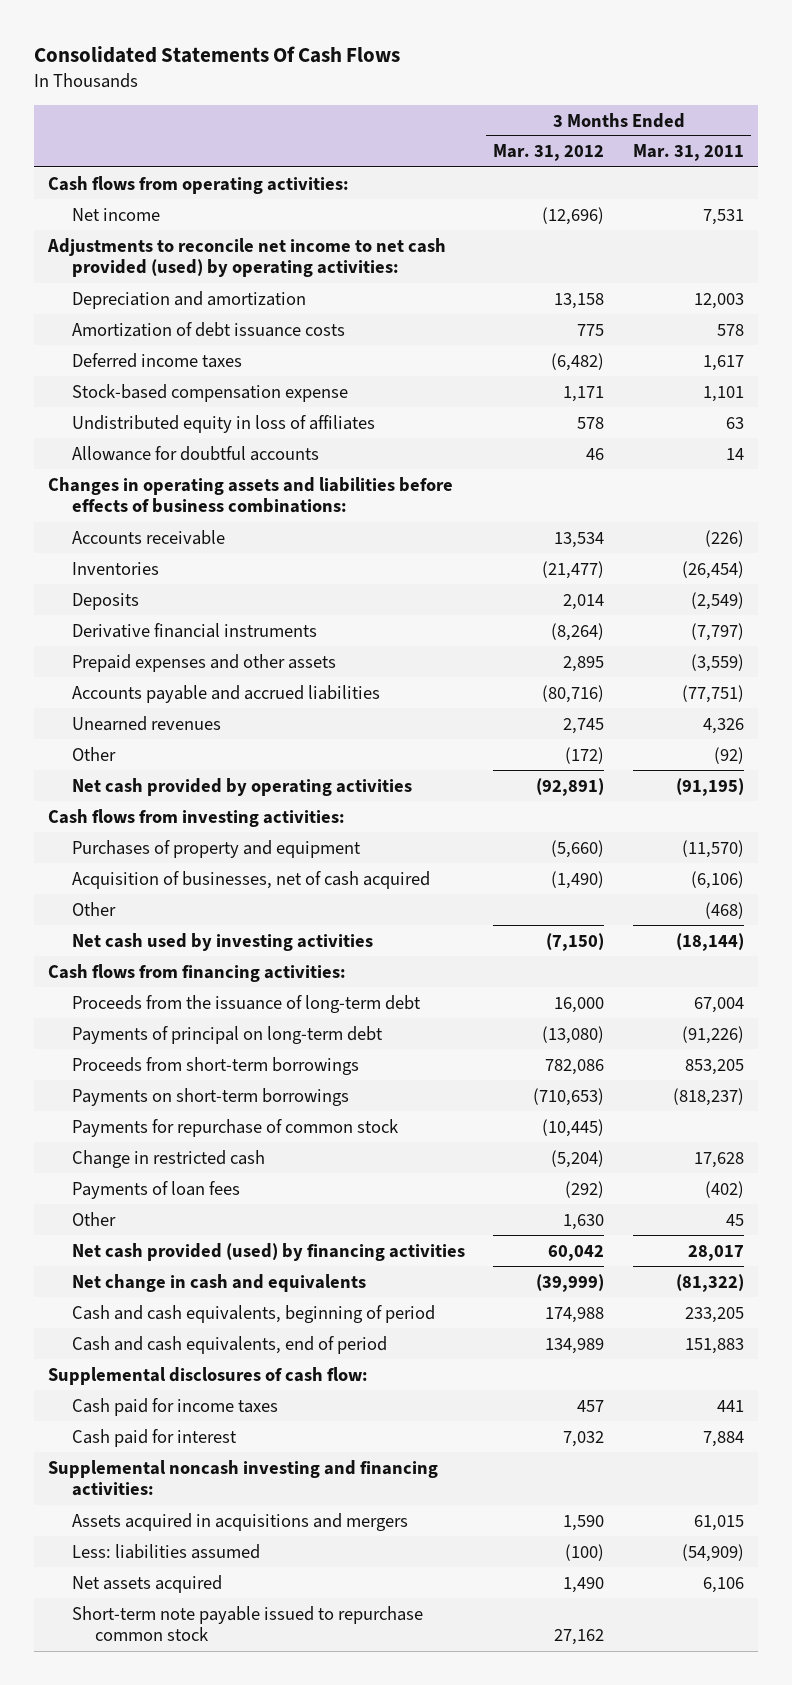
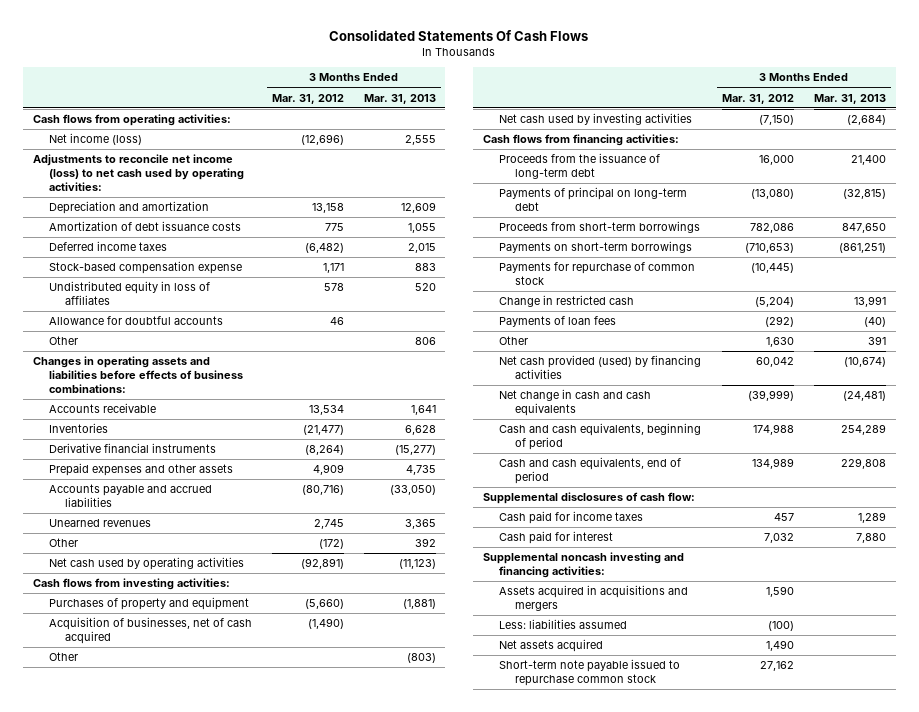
- | 3 Months Ended Mar. 31, 2012 | 3 Months Ended Mar. 31, 2011
+ | 3 Months Ended Mar. 31, 2012 | 3 Months Ended Mar. 31, 2013
- Net income | (12,696) | 7,531
- Adjustments to reconcile net income to net cash provided (used) by operating activities:
+ Net income (loss) | (12,696) | 2,555
+ Adjustments to reconcile net income (loss) to net cash used by operating activities:
+ Other | | 806
- Deposits | 2,014 | (2,549)
- Prepaid expenses and other assets | 2,895 | (3,559)
+ Prepaid expenses and other assets | 4,909 | 4,735
- Net cash provided by operating activities | (92,891) | (91,195)
+ Net cash used by operating activities | (92,891) | (11,123)
- Net change in cash and equivalents | (39,999) | (81,322)
+ Net change in cash and cash equivalents | (39,999) | (24,481)

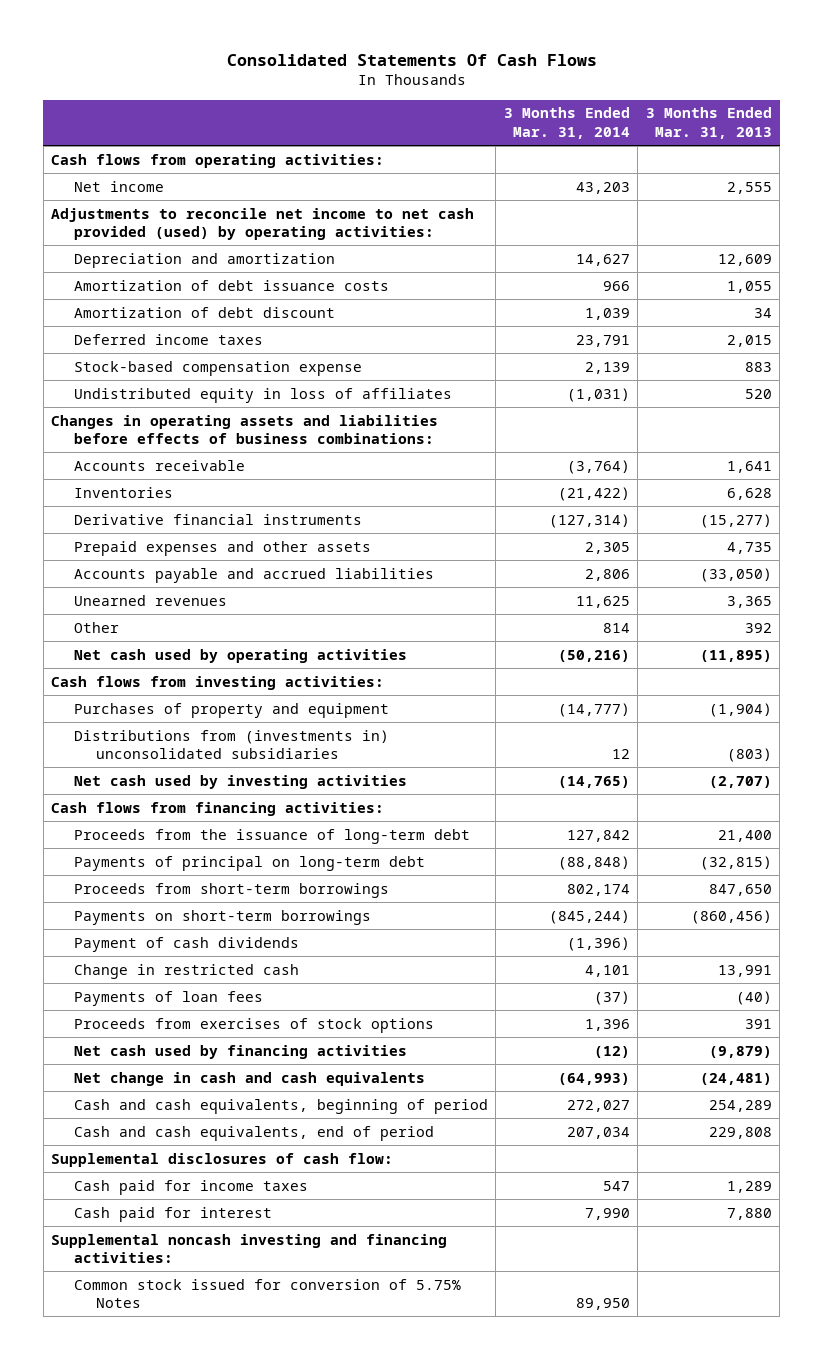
- | 3 Months Ended Mar. 31, 2012 | 3 Months Ended Mar. 31, 2013
+ | 3 Months Ended Mar. 31, 2014 | 3 Months Ended Mar. 31, 2013
- Net income (loss) | (12,696) | 2,555
- Adjustments to reconcile net income (loss) to net cash used by operating activities:
+ Net income | 43,203 | 2,555
+ Adjustments to reconcile net income to net cash provided (used) by operating activities:
+ Amortization of debt discount | 1,039 | 34
- Allowance for doubtful accounts | 46 |
- Other | | 806
- Net cash used by operating activities | (92,891) | (11,123)
+ Net cash used by operating activities | (50,216) | (11,895)
- Purchases of property and equipment | (5,660) | (1,881)
- Acquisition of businesses, net of cash acquired | (1,490) |
- Other | | (803)
- Net cash used by investing activities | (7,150) | (2,684)
+ Purchases of property and equipment | (14,777) | (1,904)
+ Distributions from (investments in) unconsolidated subsidiaries | 12 | (803)
+ Net cash used by investing activities | (14,765) | (2,707)
- Payments on short-term borrowings | (710,653) | (861,251)
- Payments for repurchase of common stock | (10,445) |
+ Payments on short-term borrowings | (845,244) | (860,456)
+ Payment of cash dividends | (1,396) |
- Other | 1,630 | 391
- Net cash provided (used) by financing activities | 60,042 | (10,674)
+ Proceeds from exercises of stock options | 1,396 | 391
+ Net cash used by financing activities | (12) | (9,879)
- Assets acquired in acquisitions and mergers | 1,590 |
- Less: liabilities assumed | (100) |
- Net assets acquired | 1,490 |
- Short-term note payable issued to repurchase common stock | 27,162 |
+ Common stock issued for conversion of 5.75% Notes | 89,950 |

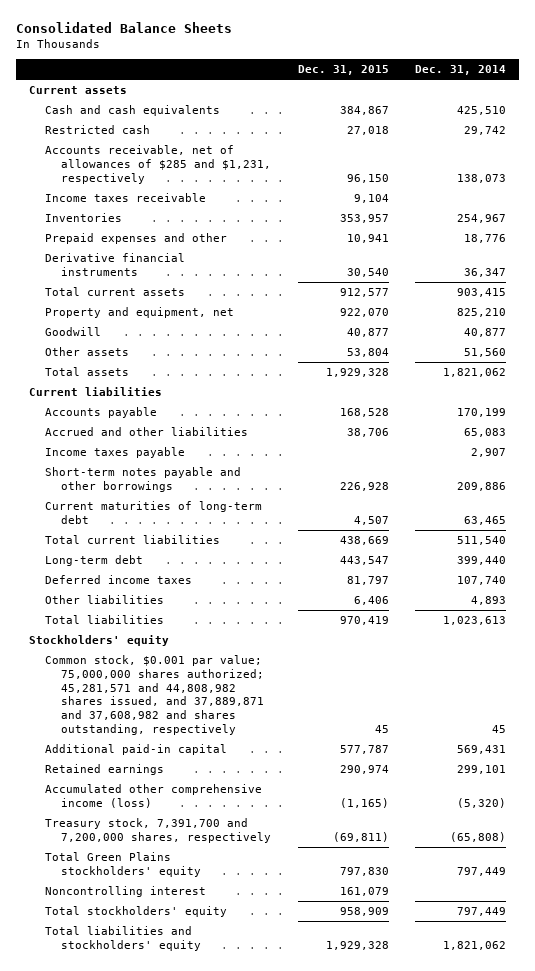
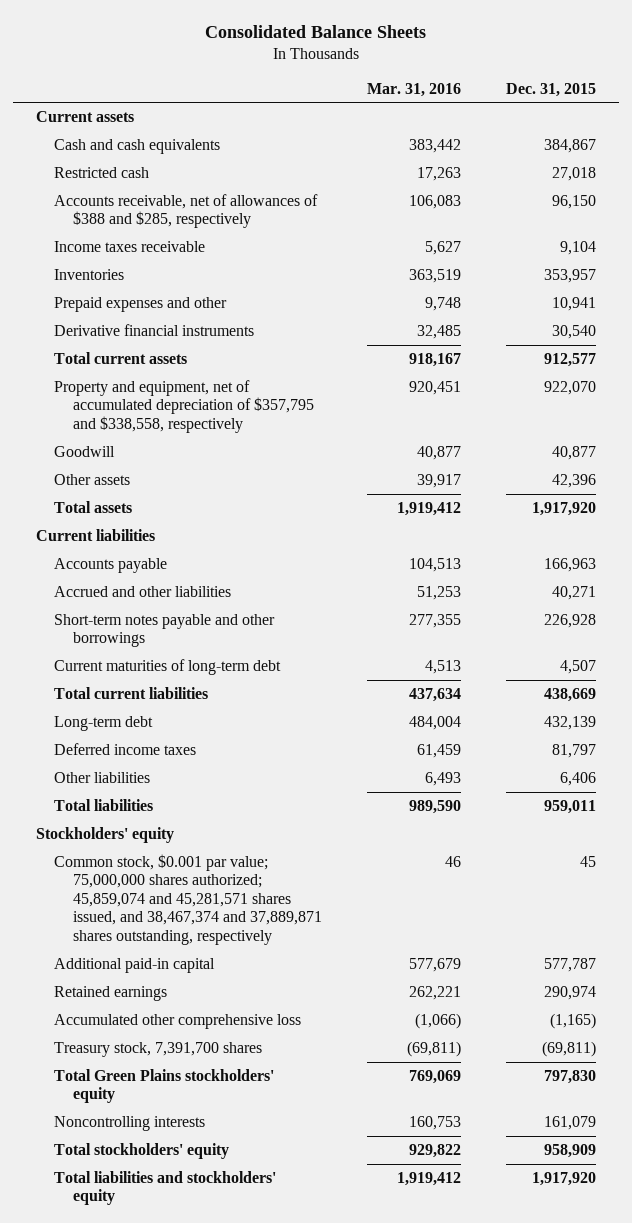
- | Dec. 31, 2015 | Dec. 31, 2014
+ | Mar. 31, 2016 | Dec. 31, 2015
- Accounts receivable, net of allowances of $285 and $1,231, respectively | 96,150 | 138,073
+ Accounts receivable, net of allowances of $388 and $285, respectively | 106,083 | 96,150
- Property and equipment, net | 922,070 | 825,210
+ Property and equipment, net of accumulated depreciation of $357,795 and $338,558, respectively | 920,451 | 922,070
- Other assets | 53,804 | 51,560
- Total assets | 1,929,328 | 1,821,062
+ Other assets | 39,917 | 42,396
+ Total assets | 1,919,412 | 1,917,920
- Accounts payable | 168,528 | 170,199
- Accrued and other liabilities | 38,706 | 65,083
- Income taxes payable | | 2,907
+ Accounts payable | 104,513 | 166,963
+ Accrued and other liabilities | 51,253 | 40,271
- Long-term debt | 443,547 | 399,440
+ Long-term debt | 484,004 | 432,139
- Total liabilities | 970,419 | 1,023,613
+ Total liabilities | 989,590 | 959,011
- Common stock, $0.001 par value; 75,000,000 shares authorized; 45,281,571 and 44,808,982 shares issued, and 37,889,871 and 37,608,982 and shares outstanding, respectively | 45 | 45
+ Common stock, $0.001 par value; 75,000,000 shares authorized; 45,859,074 and 45,281,571 shares issued, and 38,467,374 and 37,889,871 shares outstanding, respectively | 46 | 45
- Accumulated other comprehensive income (loss) | (1,165) | (5,320)
- Treasury stock, 7,391,700 and 7,200,000 shares, respectively | (69,811) | (65,808)
+ Accumulated other comprehensive loss | (1,066) | (1,165)
+ Treasury stock, 7,391,700 shares | (69,811) | (69,811)
- Noncontrolling interest | 161,079 |
+ Noncontrolling interests | 160,753 | 161,079
- Total liabilities and stockholders' equity | 1,929,328 | 1,821,062
+ Total liabilities and stockholders' equity | 1,919,412 | 1,917,920

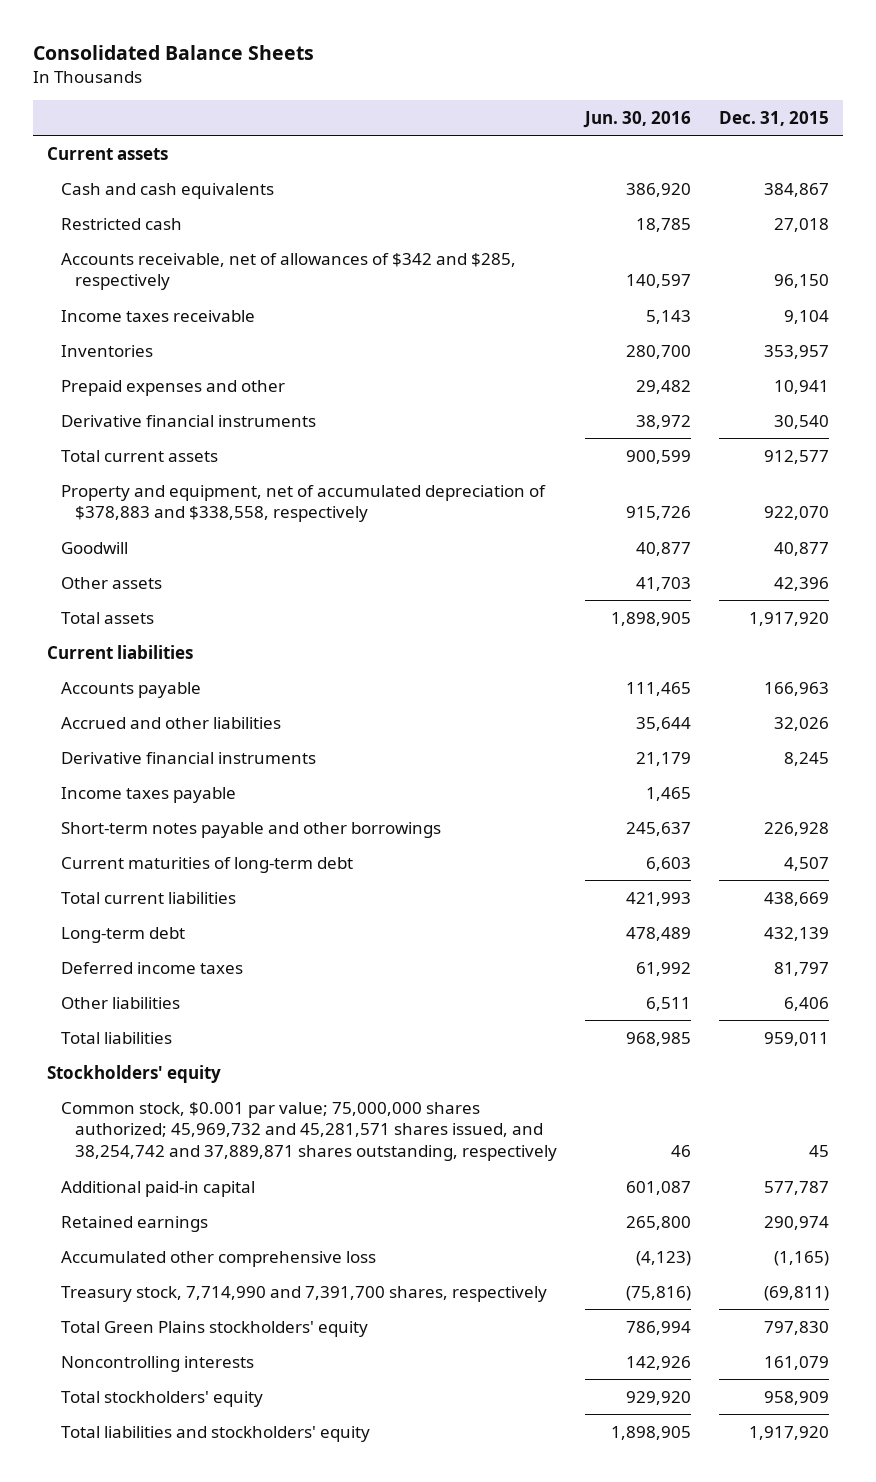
- | Mar. 31, 2016 | Dec. 31, 2015
+ | Jun. 30, 2016 | Dec. 31, 2015
- Accounts receivable, net of allowances of $388 and $285, respectively | 106,083 | 96,150
+ Accounts receivable, net of allowances of $342 and $285, respectively | 140,597 | 96,150
- Property and equipment, net of accumulated depreciation of $357,795 and $338,558, respectively | 920,451 | 922,070
+ Property and equipment, net of accumulated depreciation of $378,883 and $338,558, respectively | 915,726 | 922,070
- Accrued and other liabilities | 51,253 | 40,271
+ Accrued and other liabilities | 35,644 | 32,026
+ Derivative financial instruments | 21,179 | 8,245
+ Income taxes payable | 1,465 |
- Common stock, $0.001 par value; 75,000,000 shares authorized; 45,859,074 and 45,281,571 shares issued, and 38,467,374 and 37,889,871 shares outstanding, respectively | 46 | 45
+ Common stock, $0.001 par value; 75,000,000 shares authorized; 45,969,732 and 45,281,571 shares issued, and 38,254,742 and 37,889,871 shares outstanding, respectively | 46 | 45
- Treasury stock, 7,391,700 shares | (69,811) | (69,811)
+ Treasury stock, 7,714,990 and 7,391,700 shares, respectively | (75,816) | (69,811)

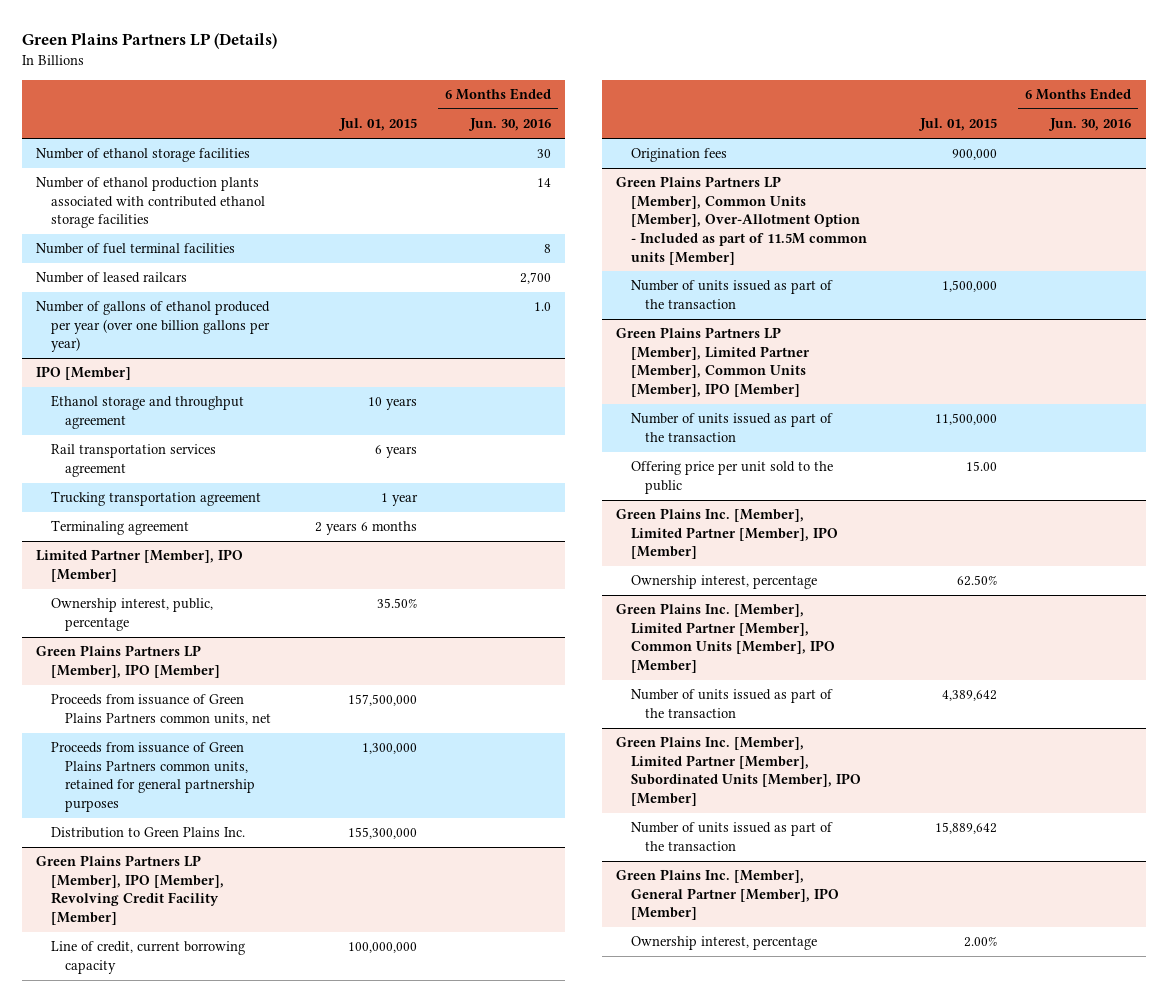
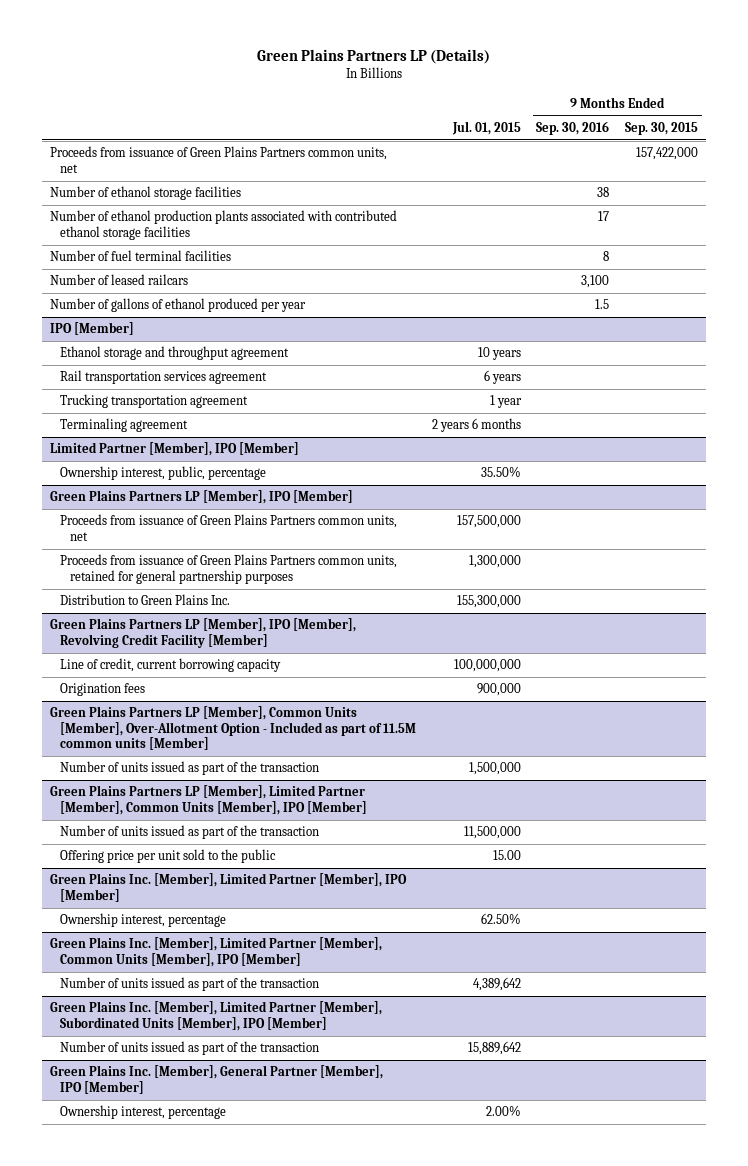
- | Jul. 01, 2015 | 6 Months Ended Jun. 30, 2016
+ | Jul. 01, 2015 | 9 Months Ended Sep. 30, 2016 | 9 Months Ended Sep. 30, 2015
+ Proceeds from issuance of Green Plains Partners common units, net | | | 157,422,000
- Number of gallons of ethanol produced per year (over one billion gallons per year) | | 1.0
+ Number of gallons of ethanol produced per year | | 1.5 |

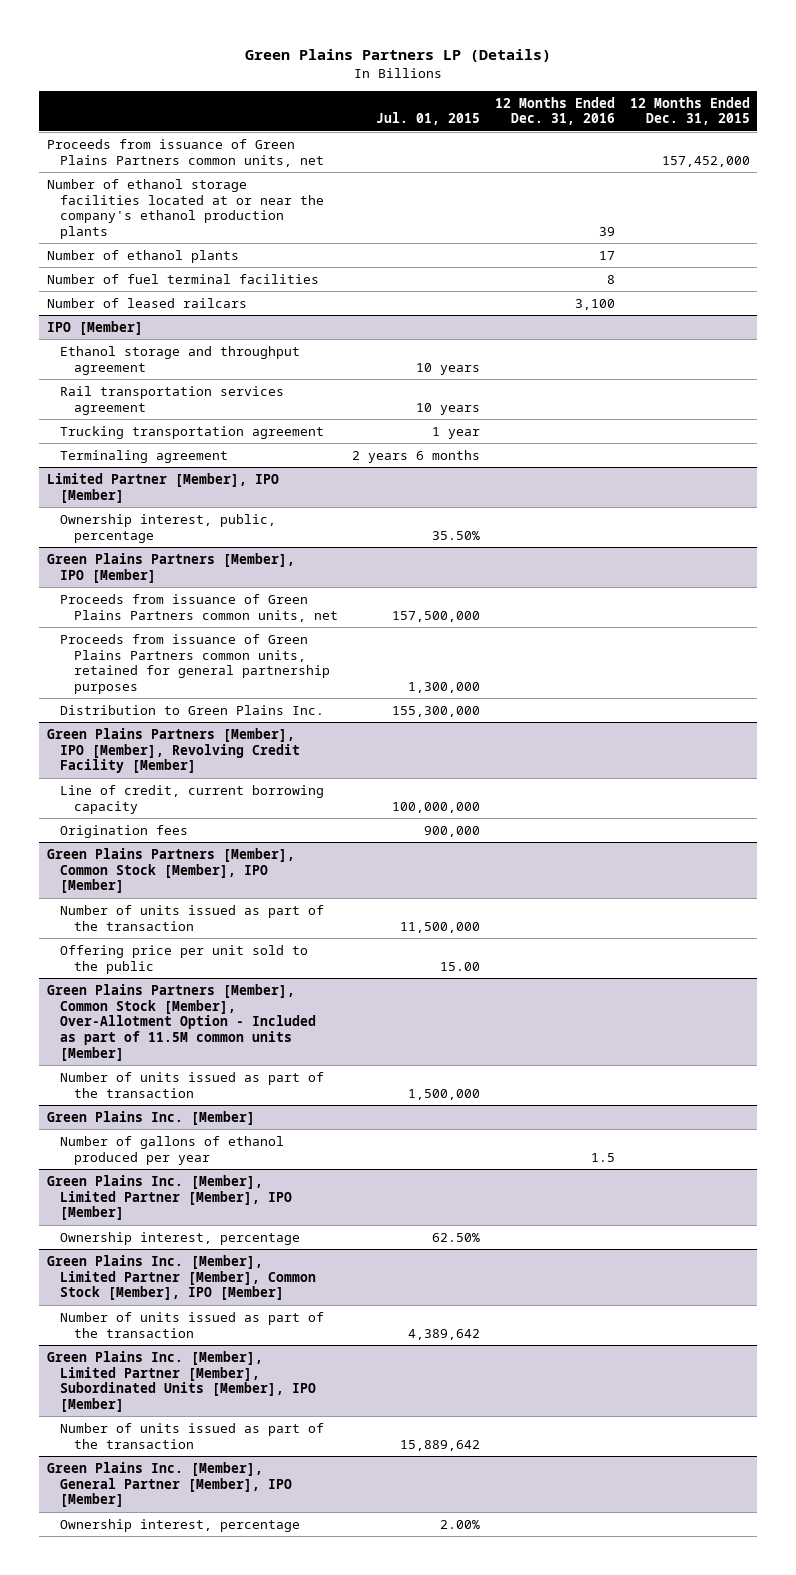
- | Jul. 01, 2015 | 9 Months Ended Sep. 30, 2016 | 9 Months Ended Sep. 30, 2015
+ | Jul. 01, 2015 | 12 Months Ended Dec. 31, 2016 | 12 Months Ended Dec. 31, 2015
- Number of ethanol storage facilities | | 38 |
- Number of ethanol production plants associated with contributed ethanol storage facilities | | 17 |
+ Number of ethanol storage facilities located at or near the company's ethanol production plants | | 39 |
+ Number of ethanol plants | | 17 |
- Number of gallons of ethanol produced per year | | 1.5 |
@ IPO [Member]
- Rail transportation services agreement | 6 years | |
+ Rail transportation services agreement | 10 years | |
- Green Plains Partners LP [Member], IPO [Member]
+ Green Plains Partners [Member], IPO [Member]
- Green Plains Partners LP [Member], IPO [Member], Revolving Credit Facility [Member]
+ Green Plains Partners [Member], IPO [Member], Revolving Credit Facility [Member]
- Green Plains Partners LP [Member], Common Units [Member], Over-Allotment Option - Included as part of 11.5M common units [Member]
- Number of units issued as part of the transaction | 1,500,000 | |
- Green Plains Partners LP [Member], Limited Partner [Member], Common Units [Member], IPO [Member]
+ Green Plains Partners [Member], Common Stock [Member], IPO [Member]
+ Green Plains Partners [Member], Common Stock [Member], Over-Allotment Option - Included as part of 11.5M common units [Member]
+ Number of units issued as part of the transaction | 1,500,000 | |
+ Green Plains Inc. [Member]
+ Number of gallons of ethanol produced per year | | 1.5 |
- Green Plains Inc. [Member], Limited Partner [Member], Common Units [Member], IPO [Member]
+ Green Plains Inc. [Member], Limited Partner [Member], Common Stock [Member], IPO [Member]

